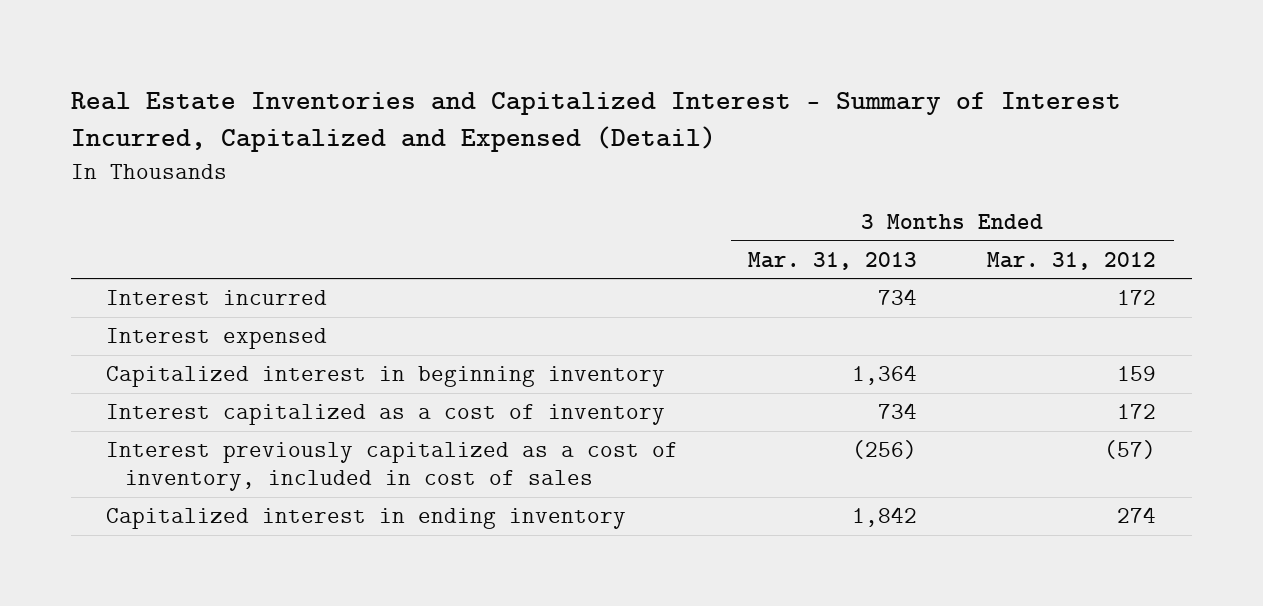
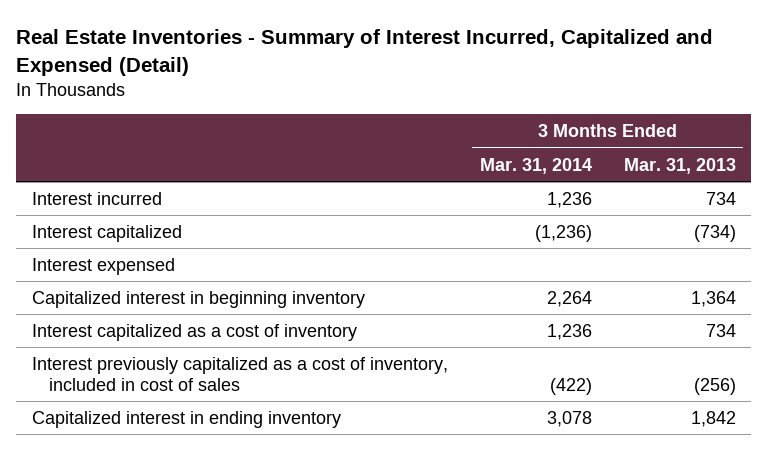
- Real Estate Inventories and Capitalized Interest - Summary of Interest Incurred, Capitalized and Expensed (Detail)
+ Real Estate Inventories - Summary of Interest Incurred, Capitalized and Expensed (Detail)
- | 3 Months Ended Mar. 31, 2013 | 3 Months Ended Mar. 31, 2012
+ | 3 Months Ended Mar. 31, 2014 | 3 Months Ended Mar. 31, 2013
+ Interest capitalized | (1,236) | (734)

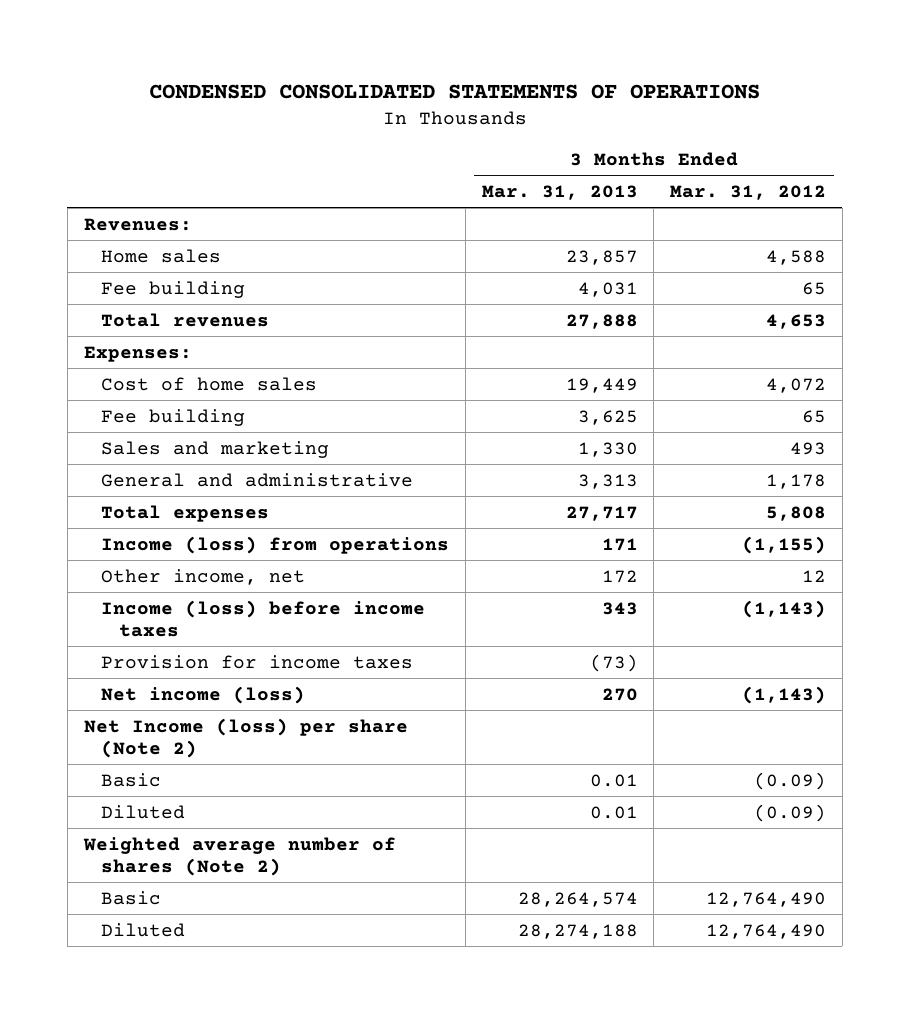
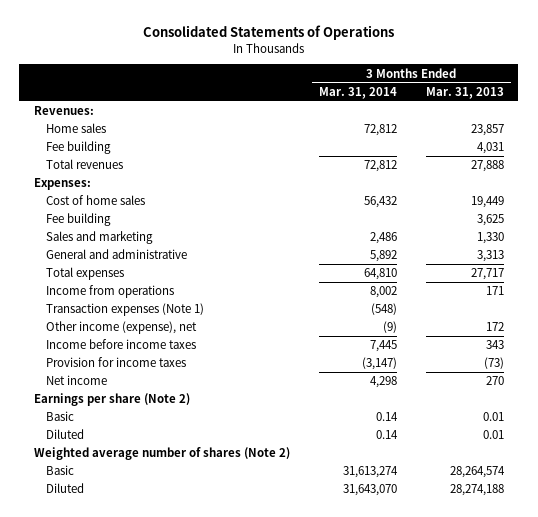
- CONDENSED CONSOLIDATED STATEMENTS OF OPERATIONS
+ Consolidated Statements of Operations
- | 3 Months Ended Mar. 31, 2013 | 3 Months Ended Mar. 31, 2012
+ | 3 Months Ended Mar. 31, 2014 | 3 Months Ended Mar. 31, 2013
- Income (loss) from operations | 171 | (1,155)
- Other income, net | 172 | 12
- Income (loss) before income taxes | 343 | (1,143)
+ Income from operations | 8,002 | 171
+ Transaction expenses (Note 1) | (548) |
+ Other income (expense), net | (9) | 172
+ Income before income taxes | 7,445 | 343
- Net income (loss) | 270 | (1,143)
- Net Income (loss) per share (Note 2)
+ Net income | 4,298 | 270
+ Earnings per share (Note 2)

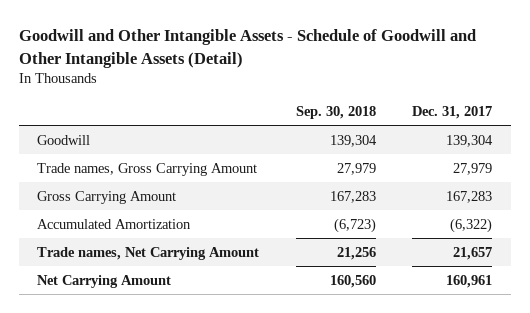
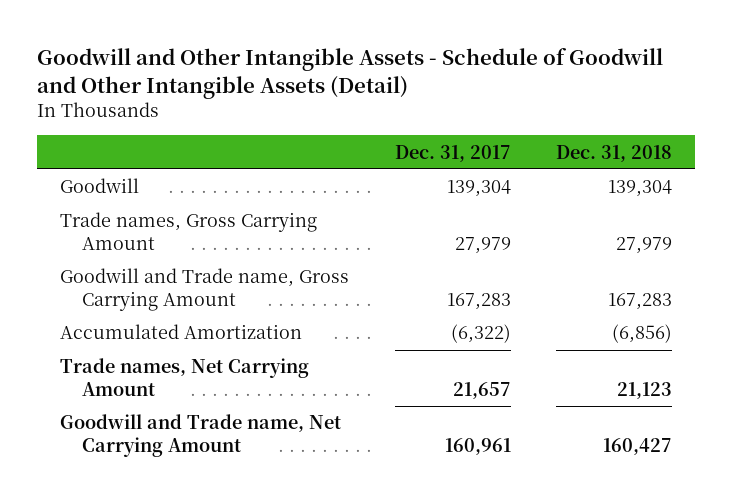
- | Sep. 30, 2018 | Dec. 31, 2017
+ | Dec. 31, 2017 | Dec. 31, 2018
- Gross Carrying Amount | 167,283 | 167,283
+ Goodwill and Trade name, Gross Carrying Amount | 167,283 | 167,283
- Net Carrying Amount | 160,560 | 160,961
+ Goodwill and Trade name, Net Carrying Amount | 160,961 | 160,427

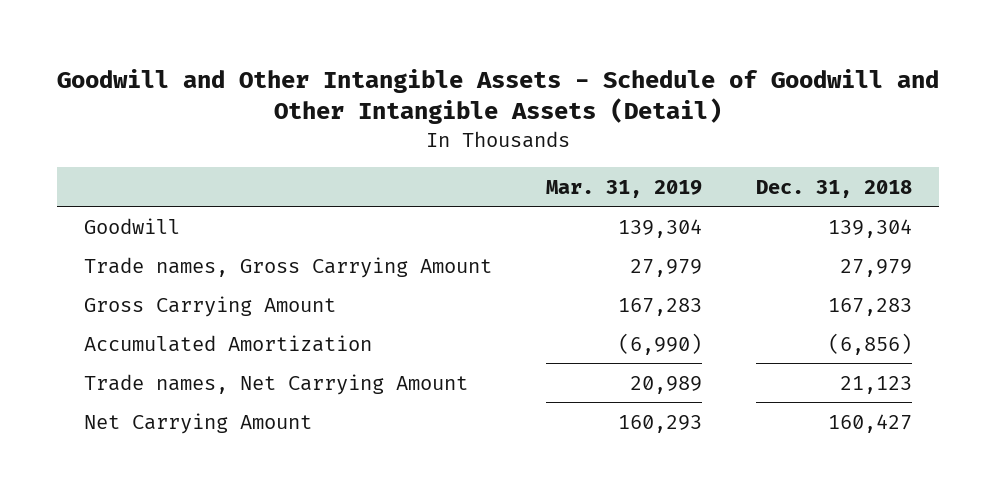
- | Dec. 31, 2017 | Dec. 31, 2018
+ | Mar. 31, 2019 | Dec. 31, 2018
- Goodwill and Trade name, Gross Carrying Amount | 167,283 | 167,283
+ Gross Carrying Amount | 167,283 | 167,283
- Goodwill and Trade name, Net Carrying Amount | 160,961 | 160,427
+ Net Carrying Amount | 160,293 | 160,427

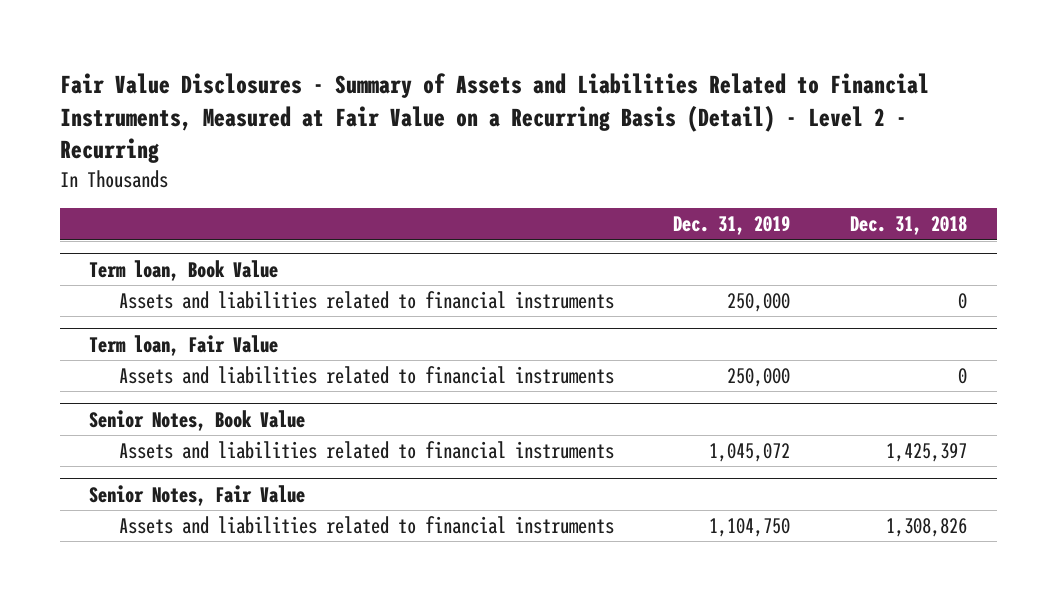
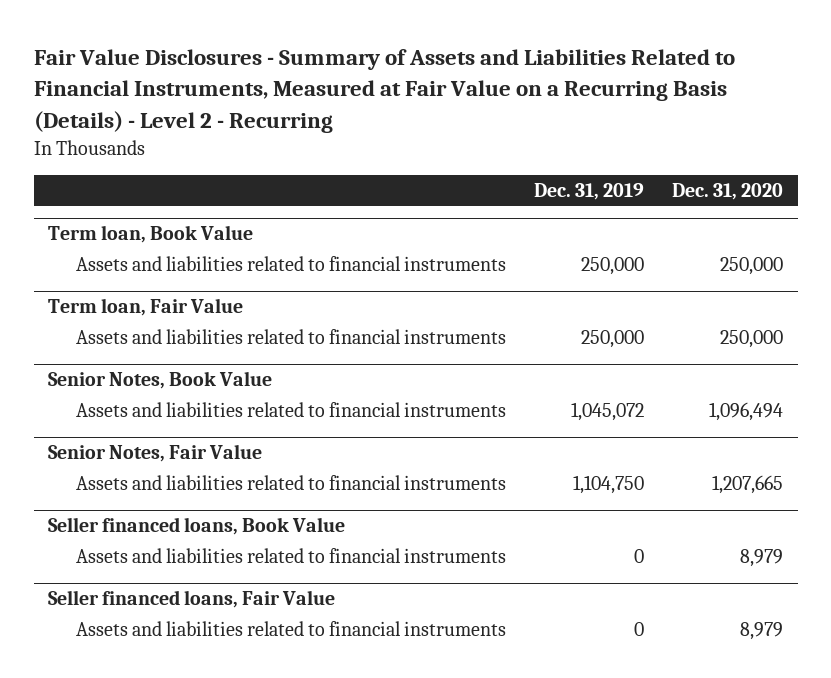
- Fair Value Disclosures - Summary of Assets and Liabilities Related to Financial Instruments, Measured at Fair Value on a Recurring Basis (Detail) - Level 2 - Recurring
+ Fair Value Disclosures - Summary of Assets and Liabilities Related to Financial Instruments, Measured at Fair Value on a Recurring Basis (Details) - Level 2 - Recurring
- | Dec. 31, 2019 | Dec. 31, 2018
+ | Dec. 31, 2019 | Dec. 31, 2020
+ Seller financed loans, Book Value
+ Assets and liabilities related to financial instruments | 0 | 8,979
+ Seller financed loans, Fair Value
+ Assets and liabilities related to financial instruments | 0 | 8,979

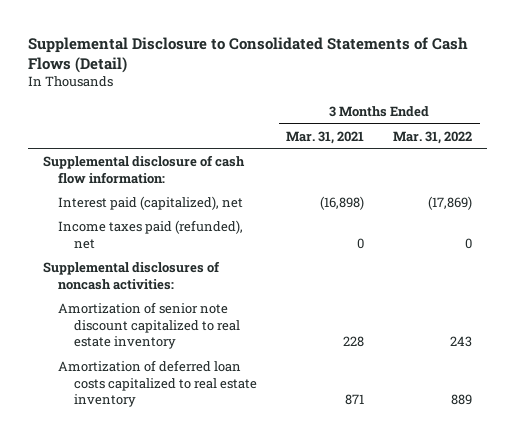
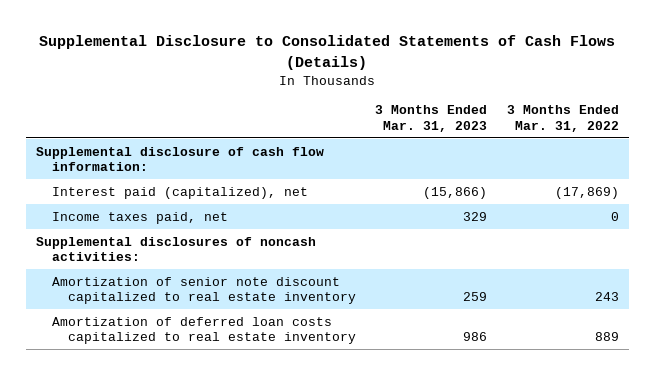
- Supplemental Disclosure to Consolidated Statements of Cash Flows (Detail)
+ Supplemental Disclosure to Consolidated Statements of Cash Flows (Details)
- | 3 Months Ended Mar. 31, 2021 | 3 Months Ended Mar. 31, 2022
+ | 3 Months Ended Mar. 31, 2023 | 3 Months Ended Mar. 31, 2022
- Income taxes paid (refunded), net | 0 | 0
+ Income taxes paid, net | 329 | 0

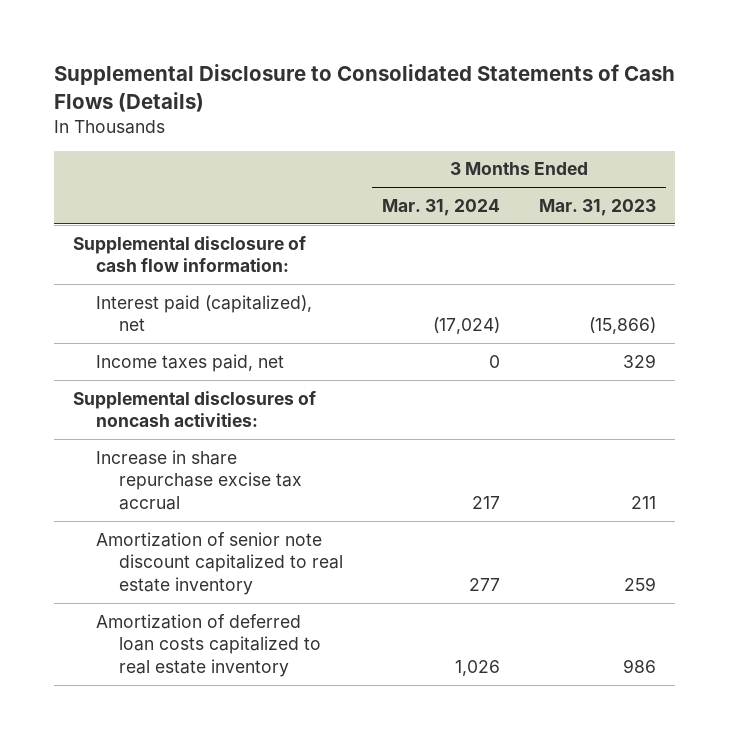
- | 3 Months Ended Mar. 31, 2023 | 3 Months Ended Mar. 31, 2022
+ | 3 Months Ended Mar. 31, 2024 | 3 Months Ended Mar. 31, 2023
+ Increase in share repurchase excise tax accrual | 217 | 211

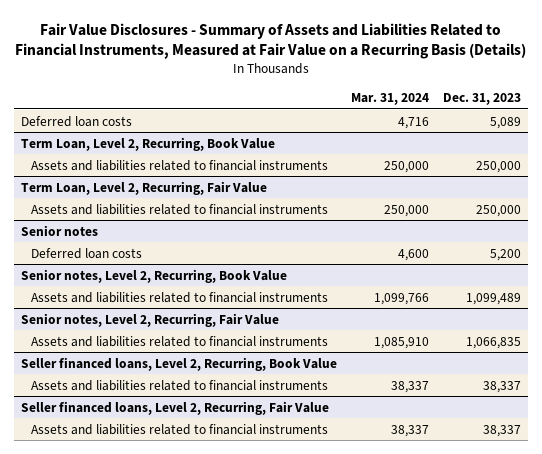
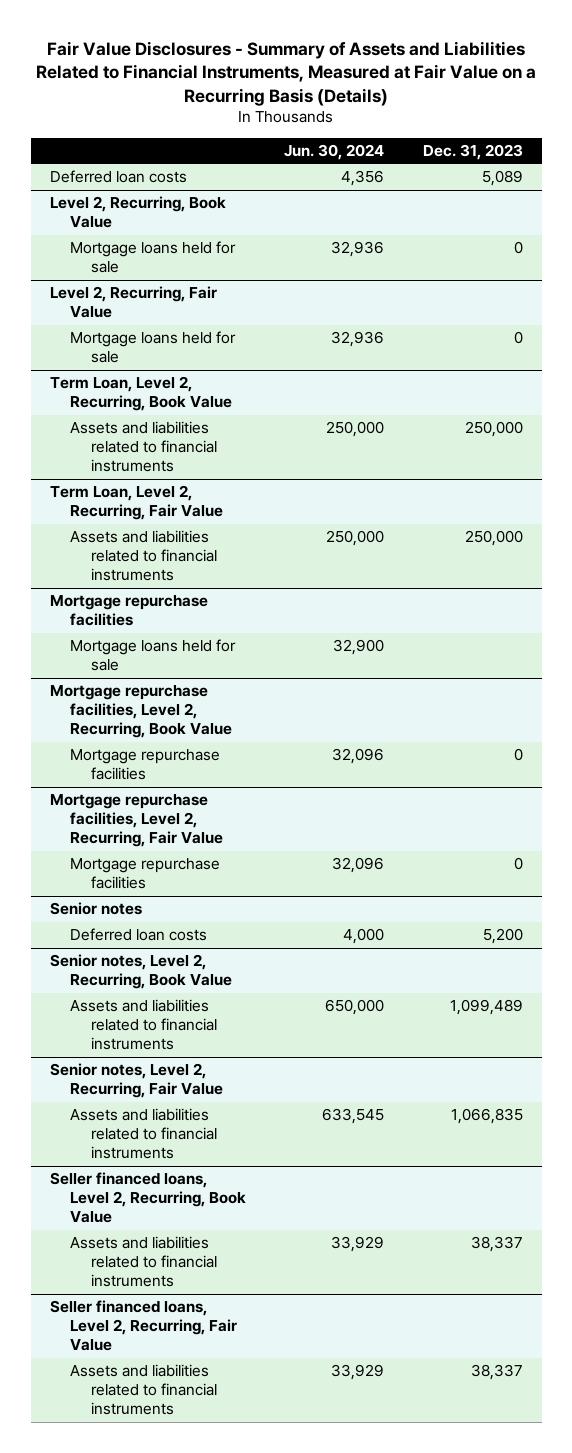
- | Mar. 31, 2024 | Dec. 31, 2023
+ | Jun. 30, 2024 | Dec. 31, 2023
+ Level 2, Recurring, Book Value
+ Mortgage loans held for sale | 32,936 | 0
+ Level 2, Recurring, Fair Value
+ Mortgage loans held for sale | 32,936 | 0
+ Mortgage repurchase facilities
+ Mortgage loans held for sale | 32,900 |
+ Mortgage repurchase facilities, Level 2, Recurring, Book Value
+ Mortgage repurchase facilities | 32,096 | 0
+ Mortgage repurchase facilities, Level 2, Recurring, Fair Value
+ Mortgage repurchase facilities | 32,096 | 0

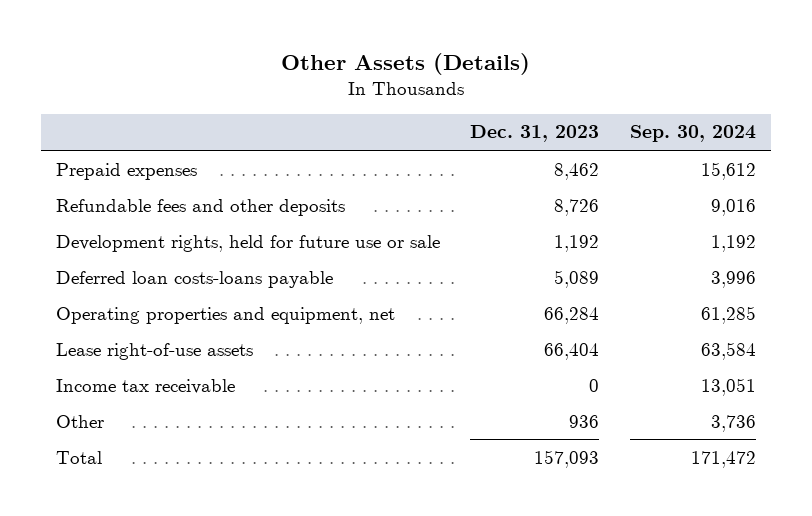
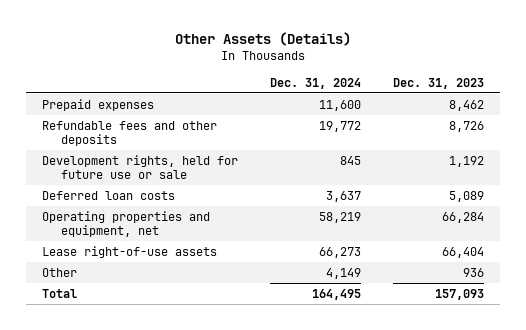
- | Dec. 31, 2023 | Sep. 30, 2024
+ | Dec. 31, 2024 | Dec. 31, 2023
- Deferred loan costs-loans payable | 5,089 | 3,996
+ Deferred loan costs | 3,637 | 5,089
- Income tax receivable | 0 | 13,051

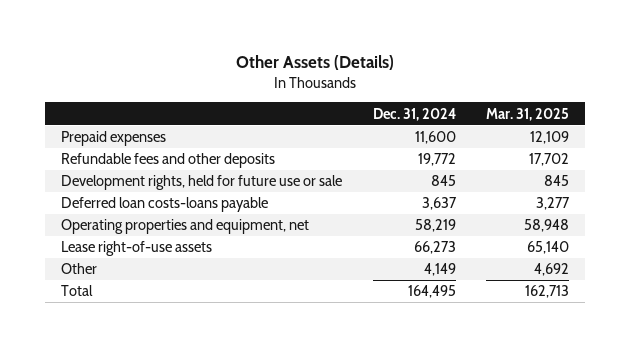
- | Dec. 31, 2024 | Dec. 31, 2023
+ | Dec. 31, 2024 | Mar. 31, 2025
- Deferred loan costs | 3,637 | 5,089
+ Deferred loan costs-loans payable | 3,637 | 3,277

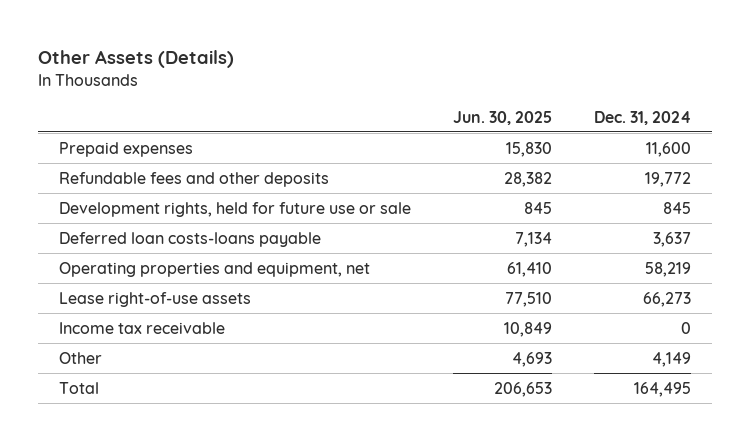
- | Dec. 31, 2024 | Mar. 31, 2025
+ | Jun. 30, 2025 | Dec. 31, 2024
+ Income tax receivable | 10,849 | 0

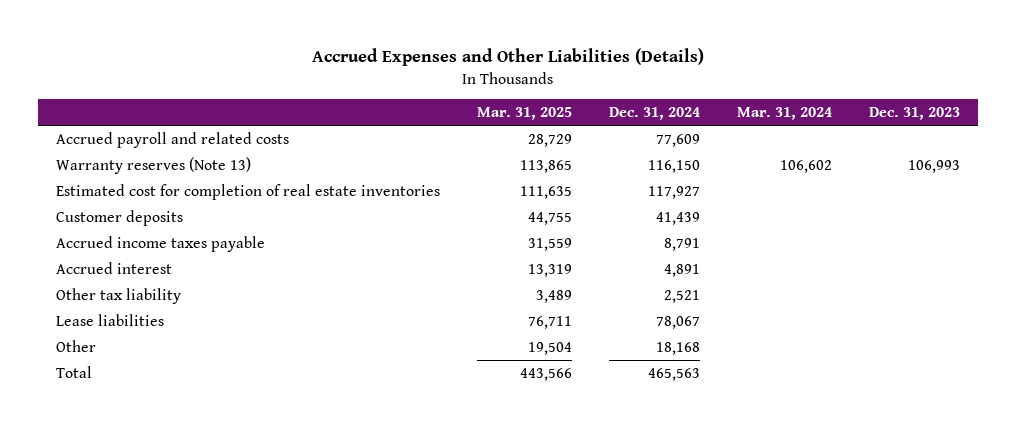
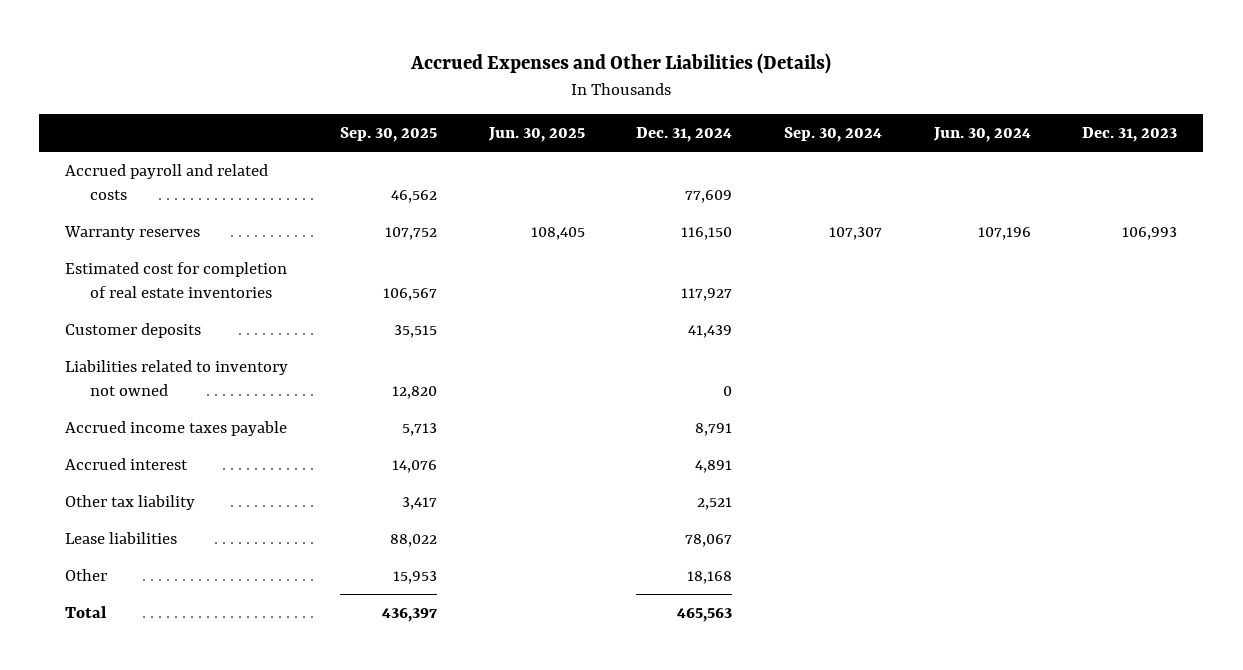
- | Mar. 31, 2025 | Dec. 31, 2024 | Mar. 31, 2024 | Dec. 31, 2023
+ | Sep. 30, 2025 | Jun. 30, 2025 | Dec. 31, 2024 | Sep. 30, 2024 | Jun. 30, 2024 | Dec. 31, 2023
- Warranty reserves (Note 13) | 113,865 | 116,150 | 106,602 | 106,993
+ Warranty reserves | 107,752 | 108,405 | 116,150 | 107,307 | 107,196 | 106,993
+ Liabilities related to inventory not owned | 12,820 | | 0 | | |

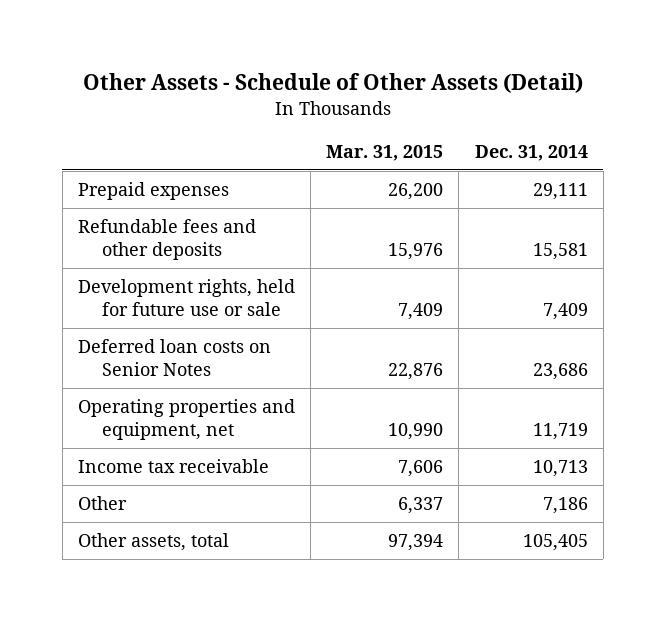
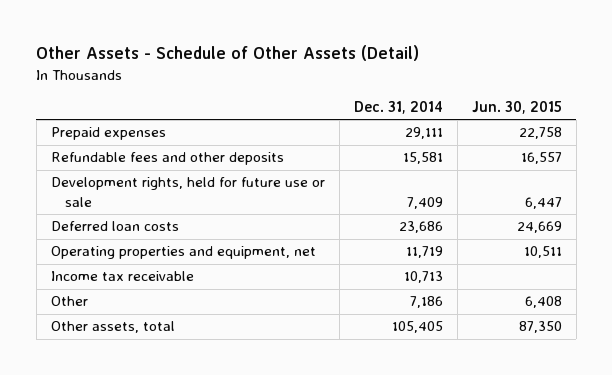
- | Mar. 31, 2015 | Dec. 31, 2014
+ | Dec. 31, 2014 | Jun. 30, 2015
- Deferred loan costs on Senior Notes | 22,876 | 23,686
+ Deferred loan costs | 23,686 | 24,669

